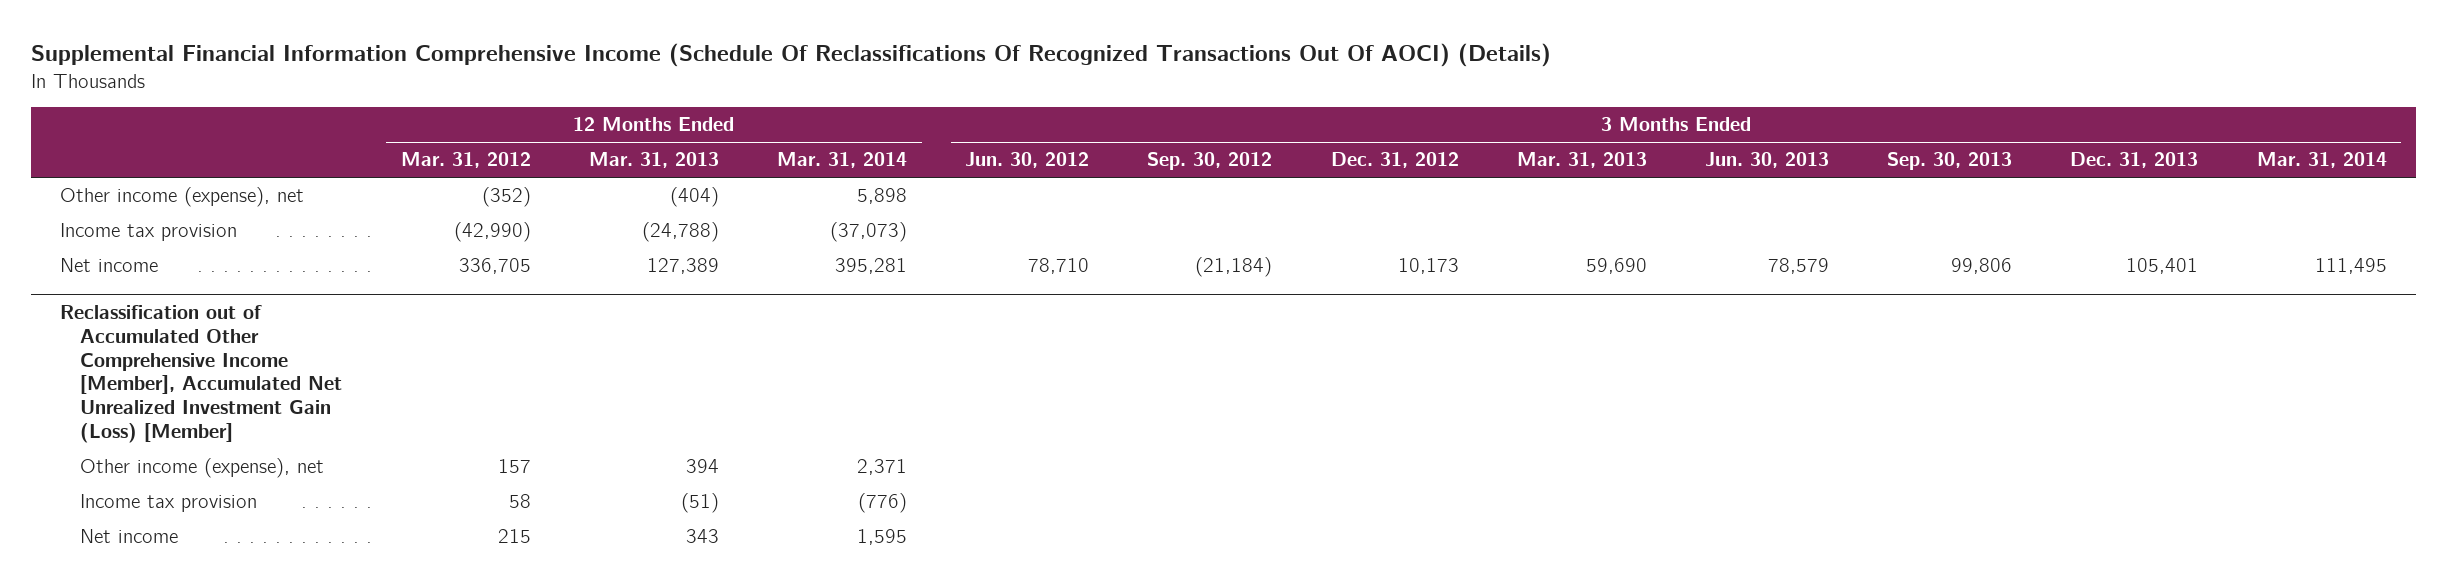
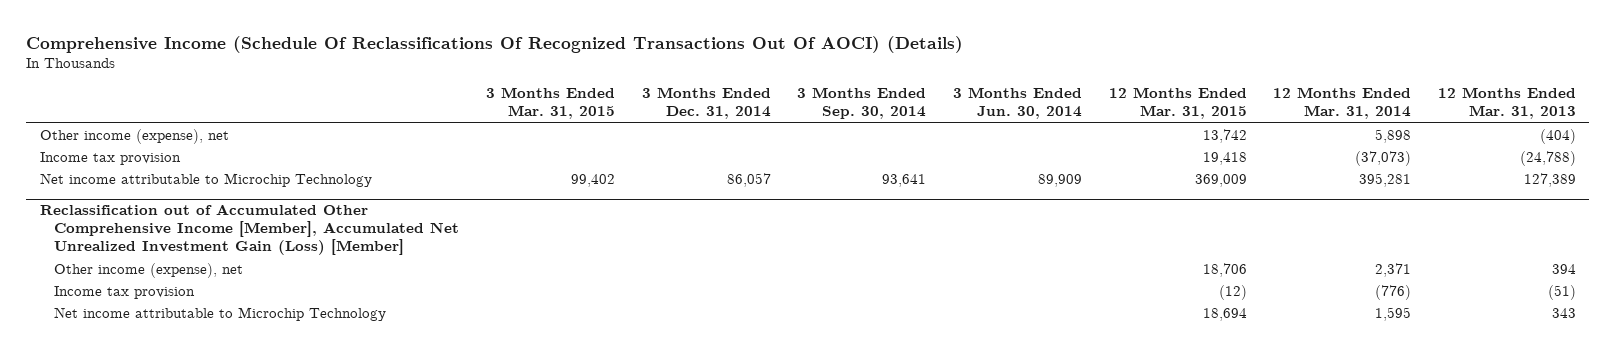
- Supplemental Financial Information Comprehensive Income (Schedule Of Reclassifications Of Recognized Transactions Out Of AOCI) (Details)
+ Comprehensive Income (Schedule Of Reclassifications Of Recognized Transactions Out Of AOCI) (Details)
- | 12 Months Ended Mar. 31, 2012 | 12 Months Ended Mar. 31, 2013 | 12 Months Ended Mar. 31, 2014 | 3 Months Ended Jun. 30, 2012 | 3 Months Ended Sep. 30, 2012 | 3 Months Ended Dec. 31, 2012 | 3 Months Ended Mar. 31, 2013 | 3 Months Ended Jun. 30, 2013 | 3 Months Ended Sep. 30, 2013 | 3 Months Ended Dec. 31, 2013 | 3 Months Ended Mar. 31, 2014
+ | 3 Months Ended Mar. 31, 2015 | 3 Months Ended Dec. 31, 2014 | 3 Months Ended Sep. 30, 2014 | 3 Months Ended Jun. 30, 2014 | 12 Months Ended Mar. 31, 2015 | 12 Months Ended Mar. 31, 2014 | 12 Months Ended Mar. 31, 2013
- Net income | 336,705 | 127,389 | 395,281 | 78,710 | (21,184) | 10,173 | 59,690 | 78,579 | 99,806 | 105,401 | 111,495
+ Net income attributable to Microchip Technology | 99,402 | 86,057 | 93,641 | 89,909 | 369,009 | 395,281 | 127,389
@ Reclassification out of Accumulated Other Comprehensive Income [Member], Accumulated Net Unrealized Investment Gain (Loss) [Member]
- Net income | 215 | 343 | 1,595 | | | | | | | |
+ Net income attributable to Microchip Technology | | | | | 18,694 | 1,595 | 343

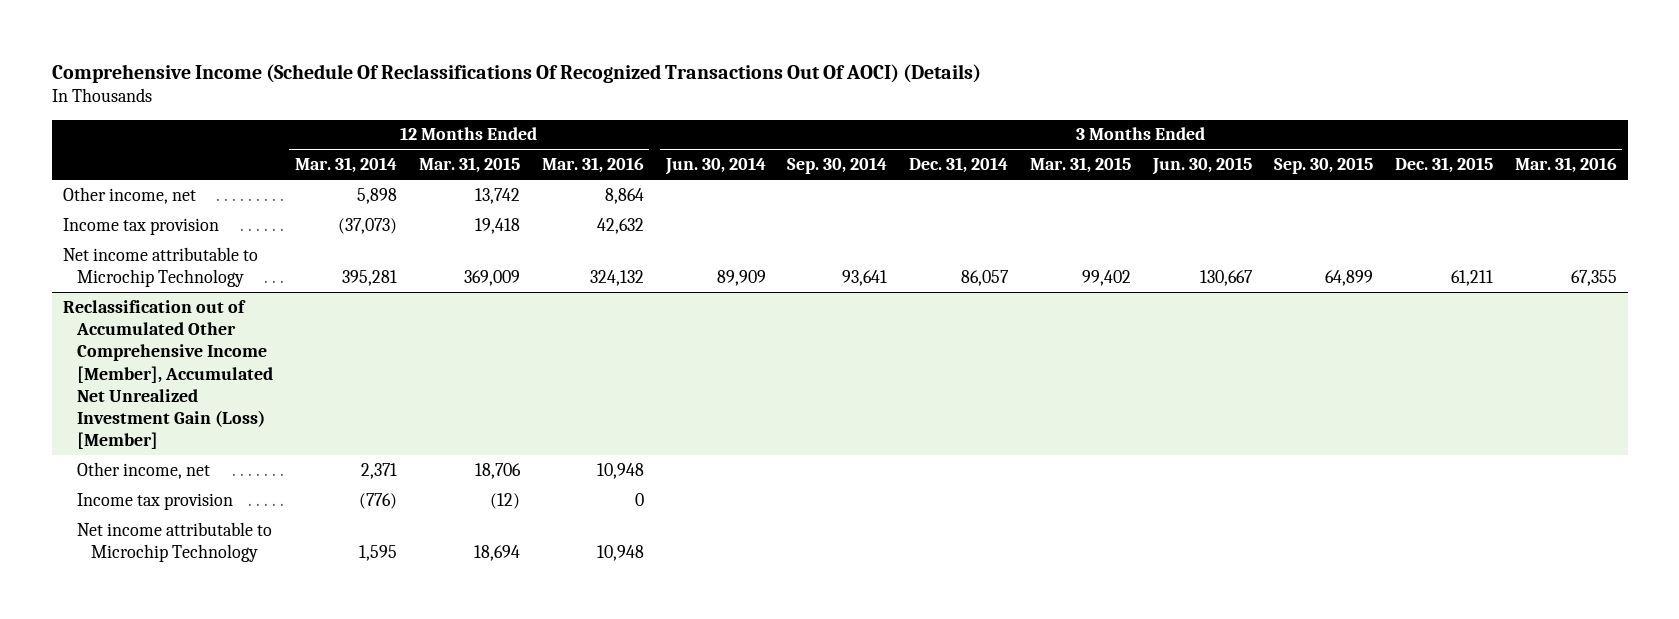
- | 3 Months Ended Mar. 31, 2015 | 3 Months Ended Dec. 31, 2014 | 3 Months Ended Sep. 30, 2014 | 3 Months Ended Jun. 30, 2014 | 12 Months Ended Mar. 31, 2015 | 12 Months Ended Mar. 31, 2014 | 12 Months Ended Mar. 31, 2013
+ | 12 Months Ended Mar. 31, 2014 | 12 Months Ended Mar. 31, 2015 | 12 Months Ended Mar. 31, 2016 | 3 Months Ended Jun. 30, 2014 | 3 Months Ended Sep. 30, 2014 | 3 Months Ended Dec. 31, 2014 | 3 Months Ended Mar. 31, 2015 | 3 Months Ended Jun. 30, 2015 | 3 Months Ended Sep. 30, 2015 | 3 Months Ended Dec. 31, 2015 | 3 Months Ended Mar. 31, 2016
- Other income (expense), net | | | | | 13,742 | 5,898 | (404)
+ Other income, net | 5,898 | 13,742 | 8,864 | | | | | | | |
@ Reclassification out of Accumulated Other Comprehensive Income [Member], Accumulated Net Unrealized Investment Gain (Loss) [Member]
- Other income (expense), net | | | | | 18,706 | 2,371 | 394
+ Other income, net | 2,371 | 18,706 | 10,948 | | | | | | | |

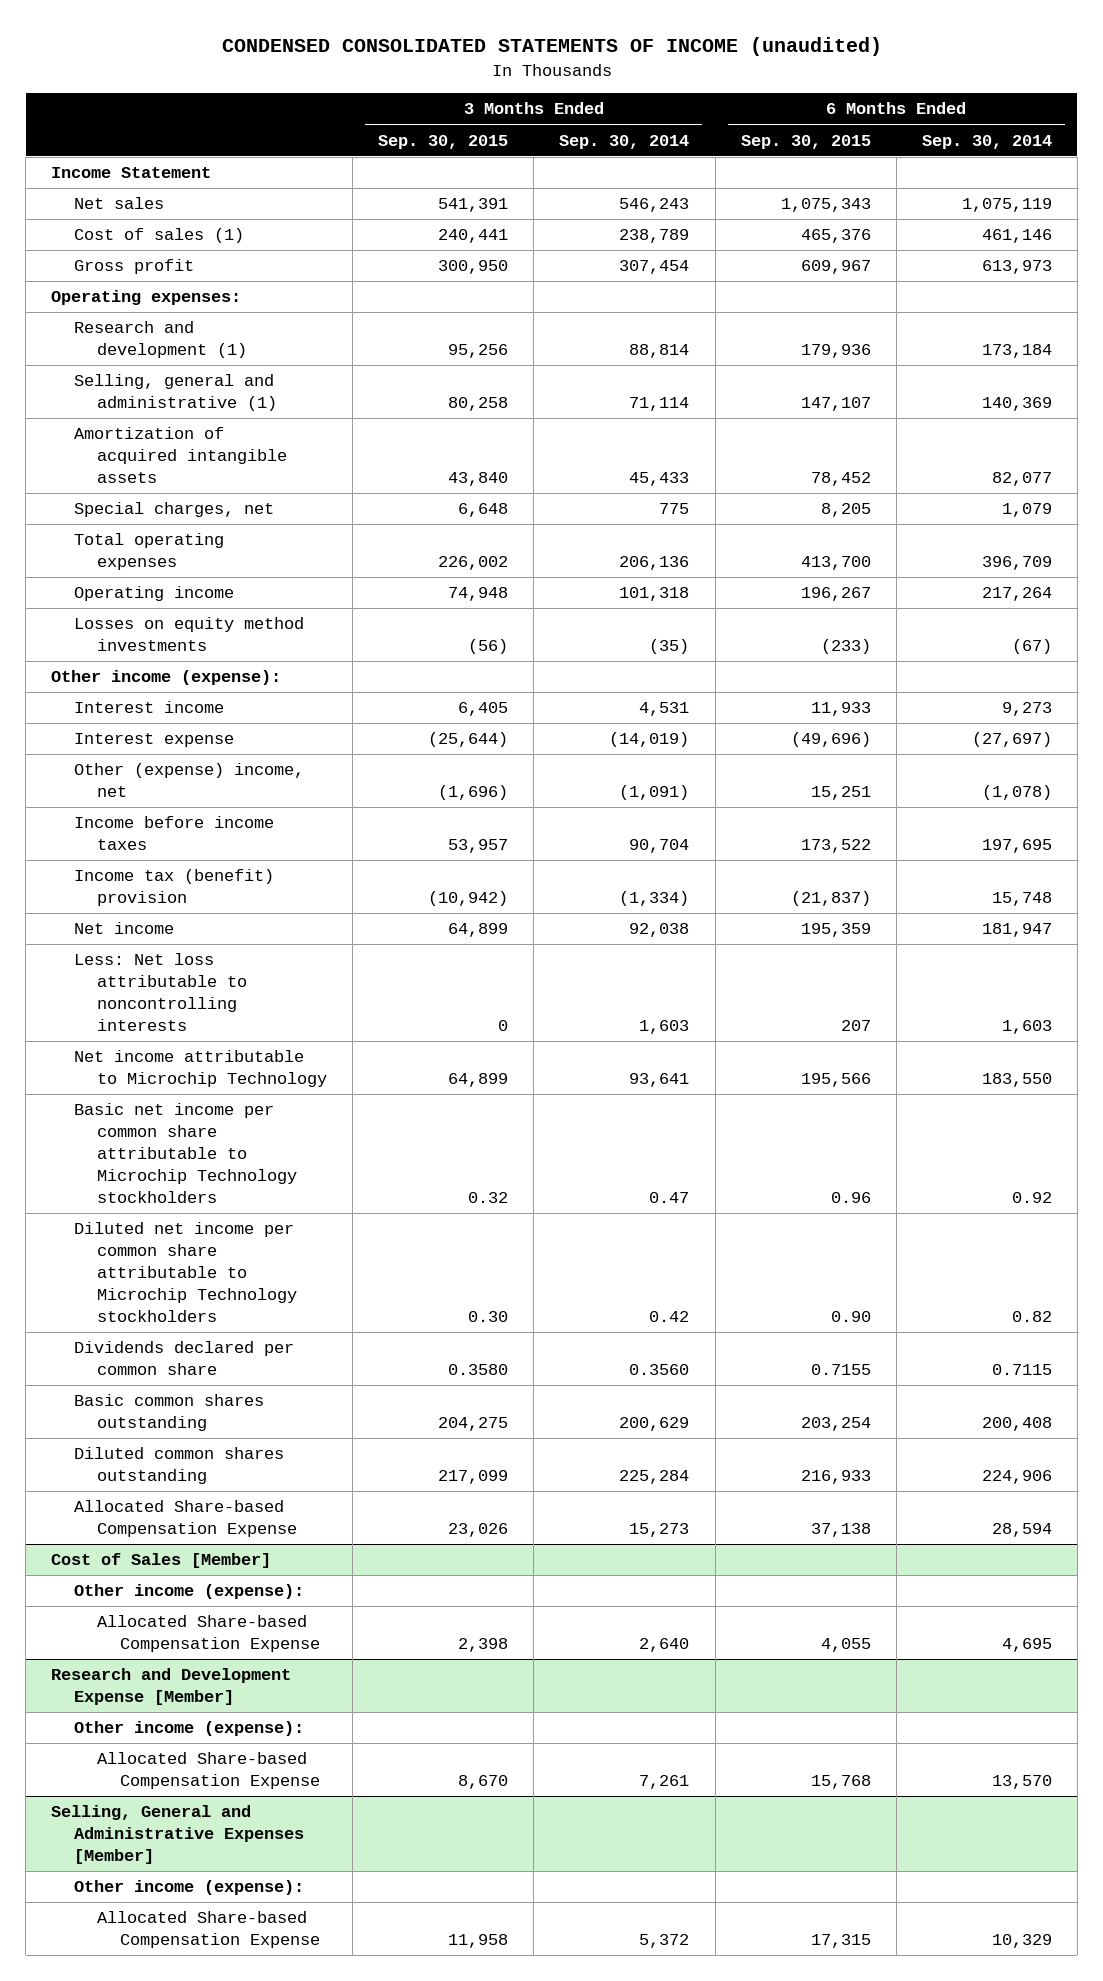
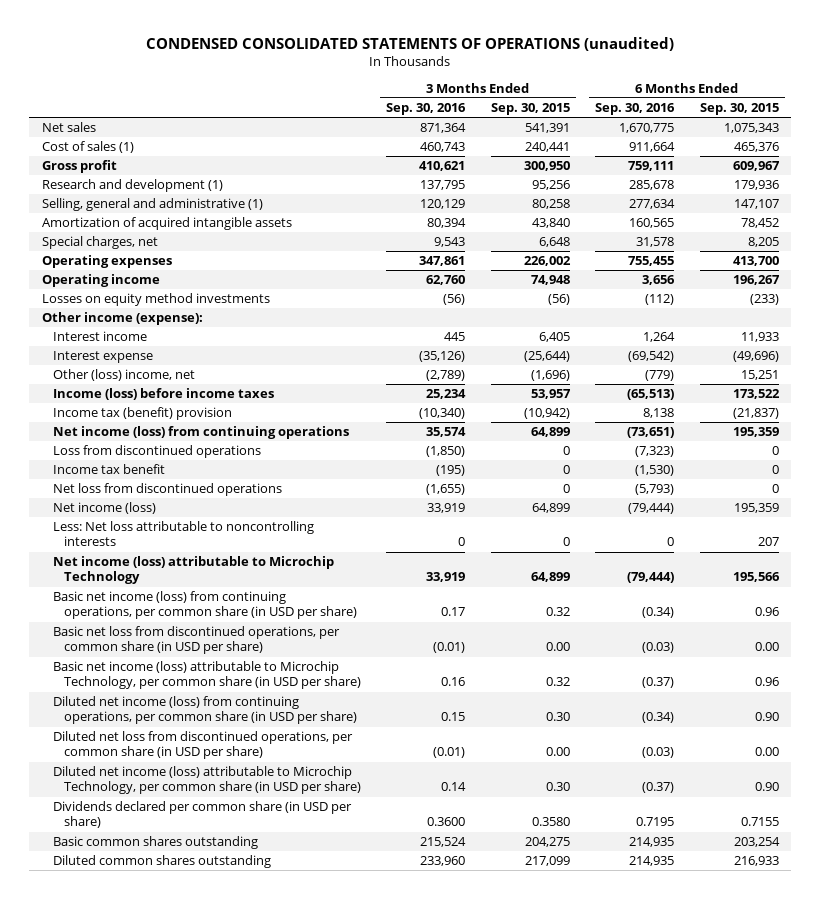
- CONDENSED CONSOLIDATED STATEMENTS OF INCOME (unaudited)
+ CONDENSED CONSOLIDATED STATEMENTS OF OPERATIONS (unaudited)
- | 3 Months Ended Sep. 30, 2015 | 3 Months Ended Sep. 30, 2014 | 6 Months Ended Sep. 30, 2015 | 6 Months Ended Sep. 30, 2014
+ | 3 Months Ended Sep. 30, 2016 | 3 Months Ended Sep. 30, 2015 | 6 Months Ended Sep. 30, 2016 | 6 Months Ended Sep. 30, 2015
- Income Statement
- Operating expenses:
- Total operating expenses | 226,002 | 206,136 | 413,700 | 396,709
+ Operating expenses | 347,861 | 226,002 | 755,455 | 413,700
- Other (expense) income, net | (1,696) | (1,091) | 15,251 | (1,078)
- Income before income taxes | 53,957 | 90,704 | 173,522 | 197,695
+ Other (loss) income, net | (2,789) | (1,696) | (779) | 15,251
+ Income (loss) before income taxes | 25,234 | 53,957 | (65,513) | 173,522
- Net income | 64,899 | 92,038 | 195,359 | 181,947
+ Net income (loss) from continuing operations | 35,574 | 64,899 | (73,651) | 195,359
+ Loss from discontinued operations | (1,850) | 0 | (7,323) | 0
+ Income tax benefit | (195) | 0 | (1,530) | 0
+ Net loss from discontinued operations | (1,655) | 0 | (5,793) | 0
+ Net income (loss) | 33,919 | 64,899 | (79,444) | 195,359
- Net income attributable to Microchip Technology | 64,899 | 93,641 | 195,566 | 183,550
- Basic net income per common share attributable to Microchip Technology stockholders | 0.32 | 0.47 | 0.96 | 0.92
- Diluted net income per common share attributable to Microchip Technology stockholders | 0.30 | 0.42 | 0.90 | 0.82
- Dividends declared per common share | 0.3580 | 0.3560 | 0.7155 | 0.7115
+ Net income (loss) attributable to Microchip Technology | 33,919 | 64,899 | (79,444) | 195,566
+ Basic net income (loss) from continuing operations, per common share (in USD per share) | 0.17 | 0.32 | (0.34) | 0.96
+ Basic net loss from discontinued operations, per common share (in USD per share) | (0.01) | 0.00 | (0.03) | 0.00
+ Basic net income (loss) attributable to Microchip Technology, per common share (in USD per share) | 0.16 | 0.32 | (0.37) | 0.96
+ Diluted net income (loss) from continuing operations, per common share (in USD per share) | 0.15 | 0.30 | (0.34) | 0.90
+ Diluted net loss from discontinued operations, per common share (in USD per share) | (0.01) | 0.00 | (0.03) | 0.00
+ Diluted net income (loss) attributable to Microchip Technology, per common share (in USD per share) | 0.14 | 0.30 | (0.37) | 0.90
+ Dividends declared per common share (in USD per share) | 0.3600 | 0.3580 | 0.7195 | 0.7155
- Allocated Share-based Compensation Expense | 23,026 | 15,273 | 37,138 | 28,594
- Cost of Sales [Member]
- Other income (expense):
- Allocated Share-based Compensation Expense | 2,398 | 2,640 | 4,055 | 4,695
- Research and Development Expense [Member]
- Other income (expense):
- Allocated Share-based Compensation Expense | 8,670 | 7,261 | 15,768 | 13,570
- Selling, General and Administrative Expenses [Member]
- Other income (expense):
- Allocated Share-based Compensation Expense | 11,958 | 5,372 | 17,315 | 10,329

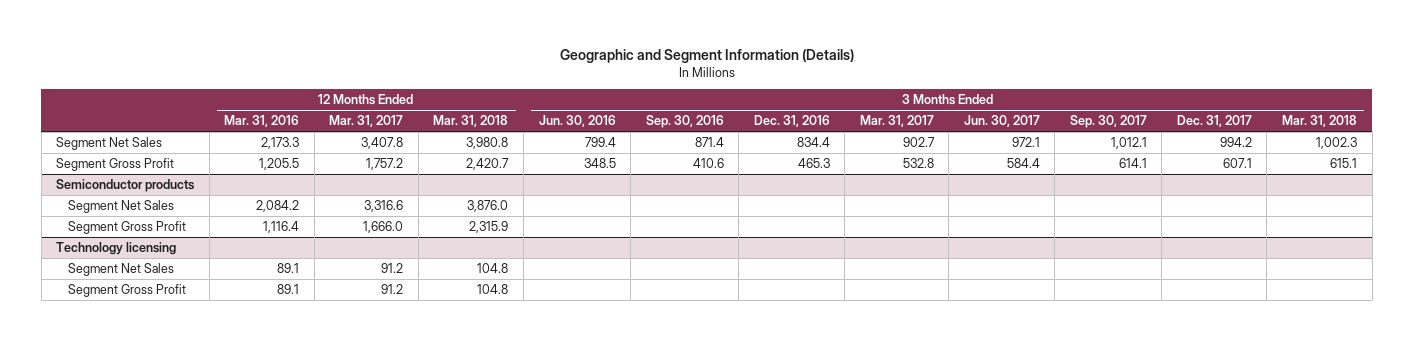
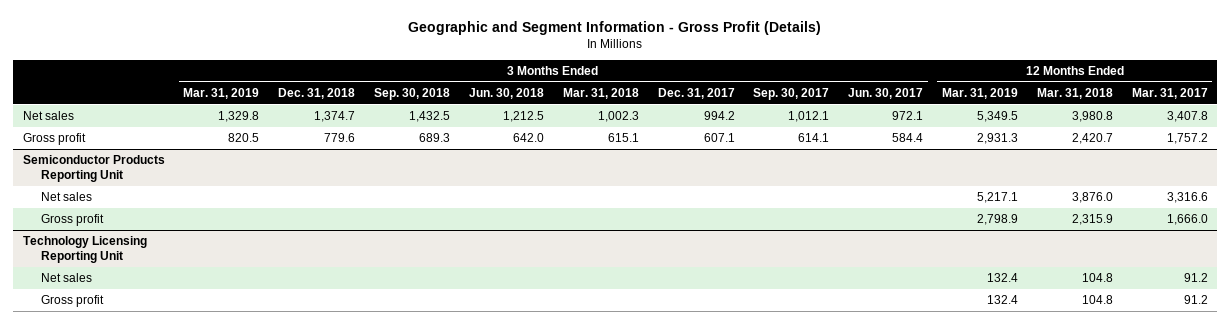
- Geographic and Segment Information (Details)
+ Geographic and Segment Information - Gross Profit (Details)
- | 12 Months Ended Mar. 31, 2016 | 12 Months Ended Mar. 31, 2017 | 12 Months Ended Mar. 31, 2018 | 3 Months Ended Jun. 30, 2016 | 3 Months Ended Sep. 30, 2016 | 3 Months Ended Dec. 31, 2016 | 3 Months Ended Mar. 31, 2017 | 3 Months Ended Jun. 30, 2017 | 3 Months Ended Sep. 30, 2017 | 3 Months Ended Dec. 31, 2017 | 3 Months Ended Mar. 31, 2018
+ | 3 Months Ended Mar. 31, 2019 | 3 Months Ended Dec. 31, 2018 | 3 Months Ended Sep. 30, 2018 | 3 Months Ended Jun. 30, 2018 | 3 Months Ended Mar. 31, 2018 | 3 Months Ended Dec. 31, 2017 | 3 Months Ended Sep. 30, 2017 | 3 Months Ended Jun. 30, 2017 | 12 Months Ended Mar. 31, 2019 | 12 Months Ended Mar. 31, 2018 | 12 Months Ended Mar. 31, 2017
- Segment Net Sales | 2,173.3 | 3,407.8 | 3,980.8 | 799.4 | 871.4 | 834.4 | 902.7 | 972.1 | 1,012.1 | 994.2 | 1,002.3
- Segment Gross Profit | 1,205.5 | 1,757.2 | 2,420.7 | 348.5 | 410.6 | 465.3 | 532.8 | 584.4 | 614.1 | 607.1 | 615.1
- Semiconductor products
- Segment Net Sales | 2,084.2 | 3,316.6 | 3,876.0 | | | | | | | |
- Segment Gross Profit | 1,116.4 | 1,666.0 | 2,315.9 | | | | | | | |
- Technology licensing
- Segment Net Sales | 89.1 | 91.2 | 104.8 | | | | | | | |
- Segment Gross Profit | 89.1 | 91.2 | 104.8 | | | | | | | |
+ Net sales | 1,329.8 | 1,374.7 | 1,432.5 | 1,212.5 | 1,002.3 | 994.2 | 1,012.1 | 972.1 | 5,349.5 | 3,980.8 | 3,407.8
+ Gross profit | 820.5 | 779.6 | 689.3 | 642.0 | 615.1 | 607.1 | 614.1 | 584.4 | 2,931.3 | 2,420.7 | 1,757.2
+ Semiconductor Products Reporting Unit
+ Net sales | | | | | | | | | 5,217.1 | 3,876.0 | 3,316.6
+ Gross profit | | | | | | | | | 2,798.9 | 2,315.9 | 1,666.0
+ Technology Licensing Reporting Unit
+ Net sales | | | | | | | | | 132.4 | 104.8 | 91.2
+ Gross profit | | | | | | | | | 132.4 | 104.8 | 91.2

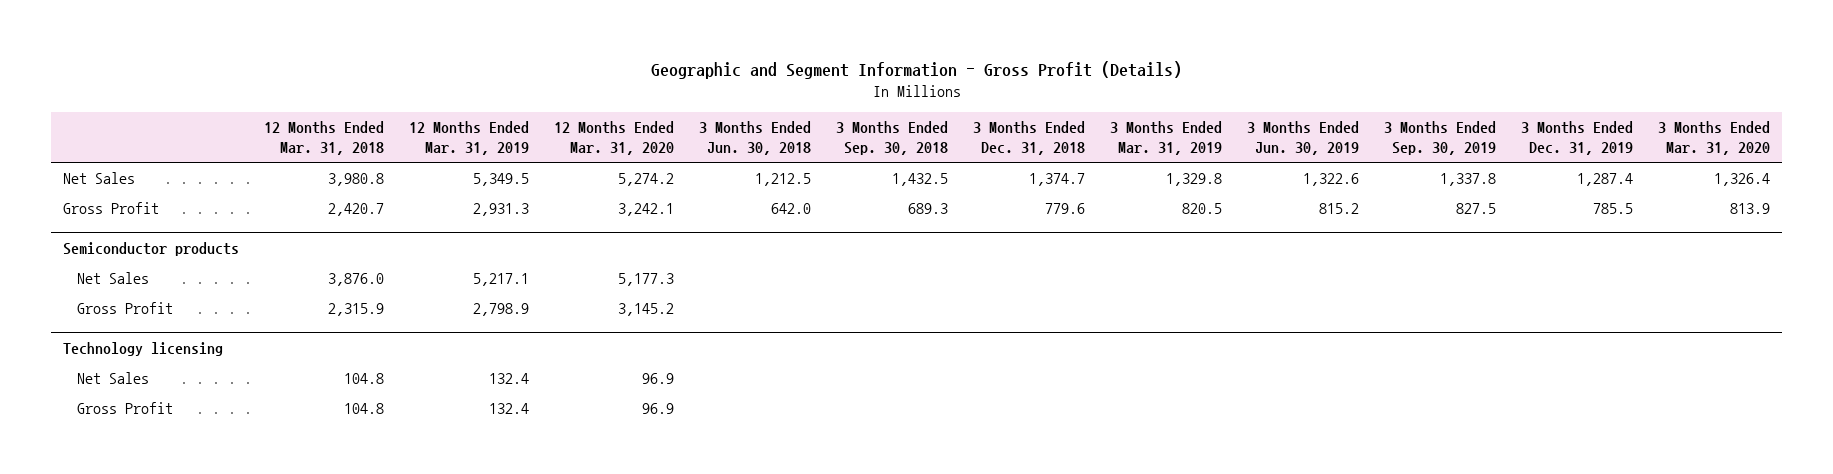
- | 3 Months Ended Mar. 31, 2019 | 3 Months Ended Dec. 31, 2018 | 3 Months Ended Sep. 30, 2018 | 3 Months Ended Jun. 30, 2018 | 3 Months Ended Mar. 31, 2018 | 3 Months Ended Dec. 31, 2017 | 3 Months Ended Sep. 30, 2017 | 3 Months Ended Jun. 30, 2017 | 12 Months Ended Mar. 31, 2019 | 12 Months Ended Mar. 31, 2018 | 12 Months Ended Mar. 31, 2017
+ | 12 Months Ended Mar. 31, 2018 | 12 Months Ended Mar. 31, 2019 | 12 Months Ended Mar. 31, 2020 | 3 Months Ended Jun. 30, 2018 | 3 Months Ended Sep. 30, 2018 | 3 Months Ended Dec. 31, 2018 | 3 Months Ended Mar. 31, 2019 | 3 Months Ended Jun. 30, 2019 | 3 Months Ended Sep. 30, 2019 | 3 Months Ended Dec. 31, 2019 | 3 Months Ended Mar. 31, 2020
- Net sales | 1,329.8 | 1,374.7 | 1,432.5 | 1,212.5 | 1,002.3 | 994.2 | 1,012.1 | 972.1 | 5,349.5 | 3,980.8 | 3,407.8
- Gross profit | 820.5 | 779.6 | 689.3 | 642.0 | 615.1 | 607.1 | 614.1 | 584.4 | 2,931.3 | 2,420.7 | 1,757.2
- Semiconductor Products Reporting Unit
- Net sales | | | | | | | | | 5,217.1 | 3,876.0 | 3,316.6
- Gross profit | | | | | | | | | 2,798.9 | 2,315.9 | 1,666.0
- Technology Licensing Reporting Unit
- Net sales | | | | | | | | | 132.4 | 104.8 | 91.2
- Gross profit | | | | | | | | | 132.4 | 104.8 | 91.2
+ Net Sales | 3,980.8 | 5,349.5 | 5,274.2 | 1,212.5 | 1,432.5 | 1,374.7 | 1,329.8 | 1,322.6 | 1,337.8 | 1,287.4 | 1,326.4
+ Gross Profit | 2,420.7 | 2,931.3 | 3,242.1 | 642.0 | 689.3 | 779.6 | 820.5 | 815.2 | 827.5 | 785.5 | 813.9
+ Semiconductor products
+ Net Sales | 3,876.0 | 5,217.1 | 5,177.3 | | | | | | | |
+ Gross Profit | 2,315.9 | 2,798.9 | 3,145.2 | | | | | | | |
+ Technology licensing
+ Net Sales | 104.8 | 132.4 | 96.9 | | | | | | | |
+ Gross Profit | 104.8 | 132.4 | 96.9 | | | | | | | |

